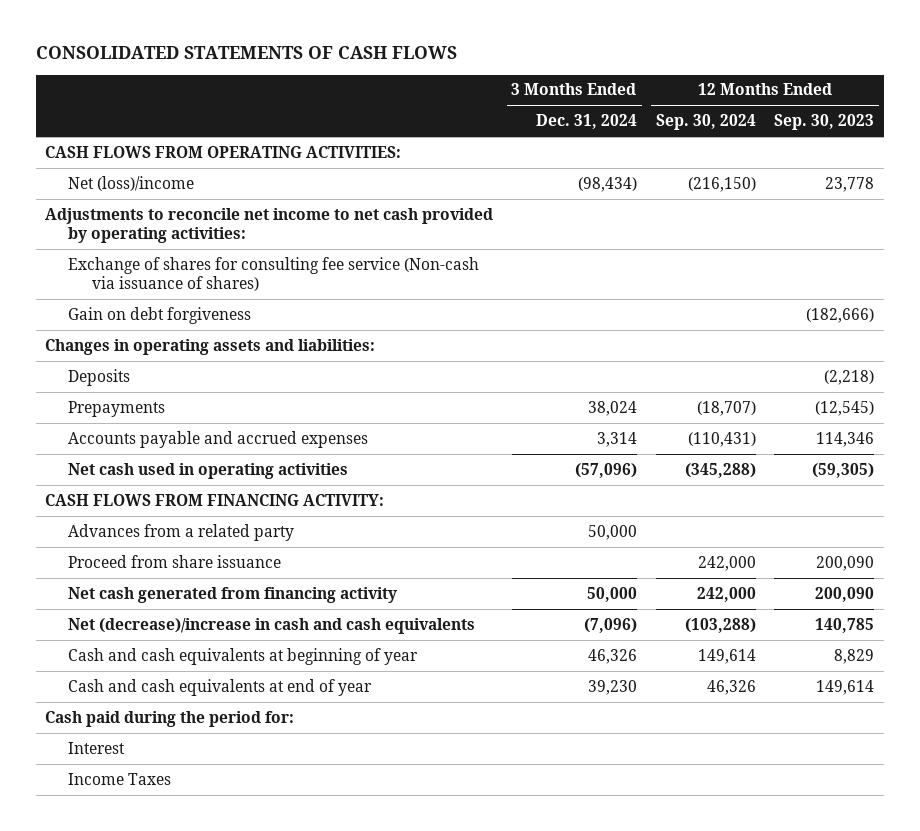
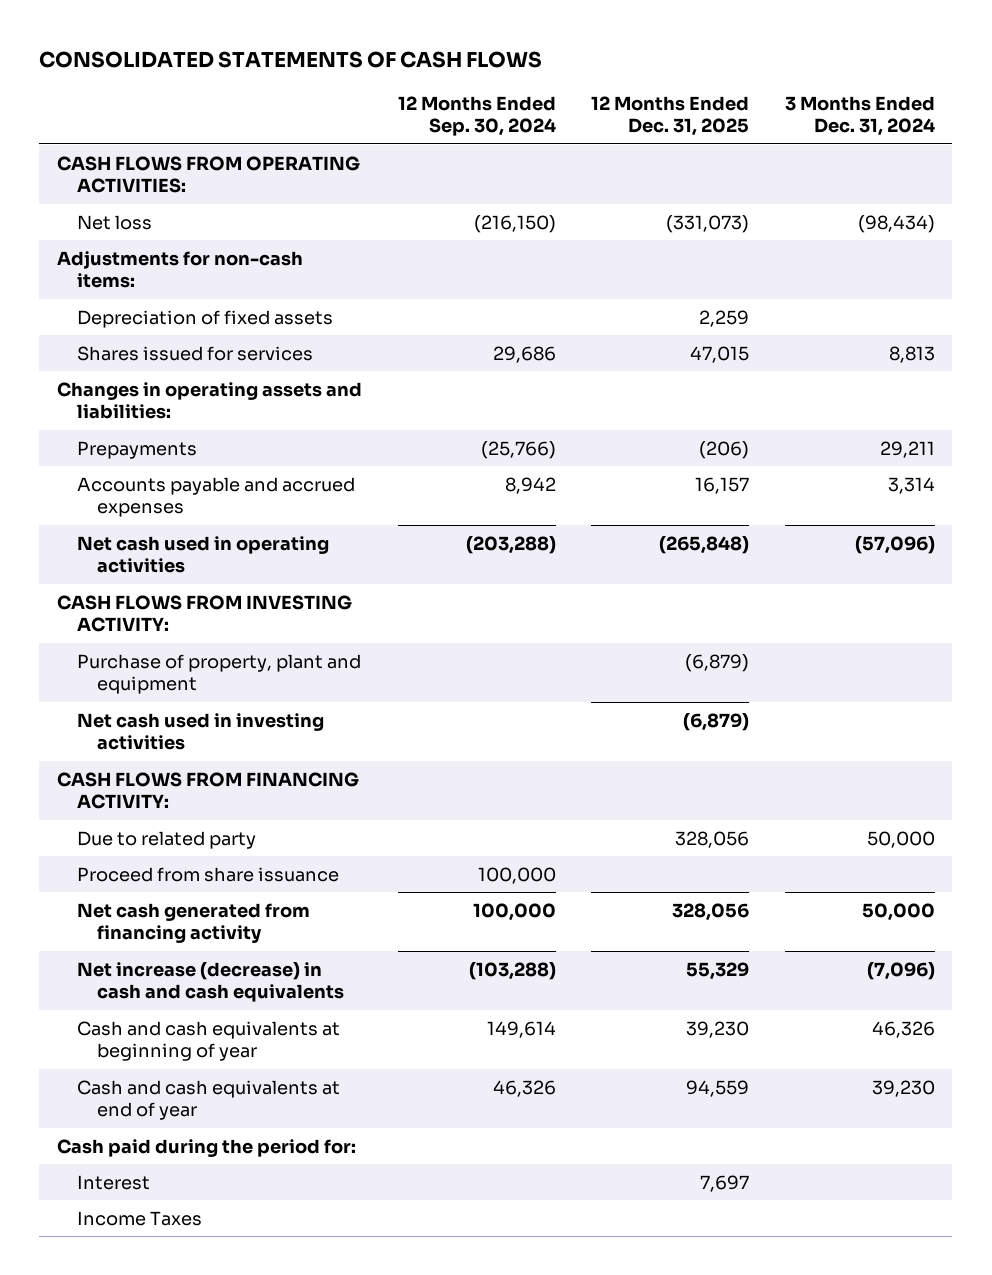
- | 3 Months Ended Dec. 31, 2024 | 12 Months Ended Sep. 30, 2024 | 12 Months Ended Sep. 30, 2023
+ | 12 Months Ended Sep. 30, 2024 | 12 Months Ended Dec. 31, 2025 | 3 Months Ended Dec. 31, 2024
- Net (loss)/income | (98,434) | (216,150) | 23,778
- Adjustments to reconcile net income to net cash provided by operating activities:
- Exchange of shares for consulting fee service (Non-cash via issuance of shares)
- Gain on debt forgiveness | | | (182,666)
+ Net loss | (216,150) | (331,073) | (98,434)
+ Adjustments for non-cash items:
+ Depreciation of fixed assets | | 2,259 |
+ Shares issued for services | 29,686 | 47,015 | 8,813
- Deposits | | | (2,218)
- Prepayments | 38,024 | (18,707) | (12,545)
- Accounts payable and accrued expenses | 3,314 | (110,431) | 114,346
- Net cash used in operating activities | (57,096) | (345,288) | (59,305)
+ Prepayments | (25,766) | (206) | 29,211
+ Accounts payable and accrued expenses | 8,942 | 16,157 | 3,314
+ Net cash used in operating activities | (203,288) | (265,848) | (57,096)
+ CASH FLOWS FROM INVESTING ACTIVITY:
+ Purchase of property, plant and equipment | | (6,879) |
+ Net cash used in investing activities | | (6,879) |
- Advances from a related party | 50,000 | |
- Proceed from share issuance | | 242,000 | 200,090
- Net cash generated from financing activity | 50,000 | 242,000 | 200,090
- Net (decrease)/increase in cash and cash equivalents | (7,096) | (103,288) | 140,785
+ Due to related party | | 328,056 | 50,000
+ Proceed from share issuance | 100,000 | |
+ Net cash generated from financing activity | 100,000 | 328,056 | 50,000
+ Net increase (decrease) in cash and cash equivalents | (103,288) | 55,329 | (7,096)

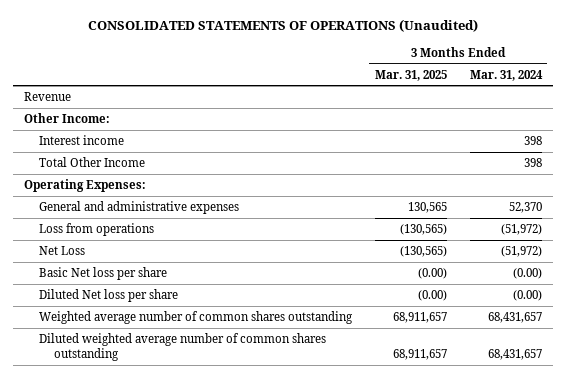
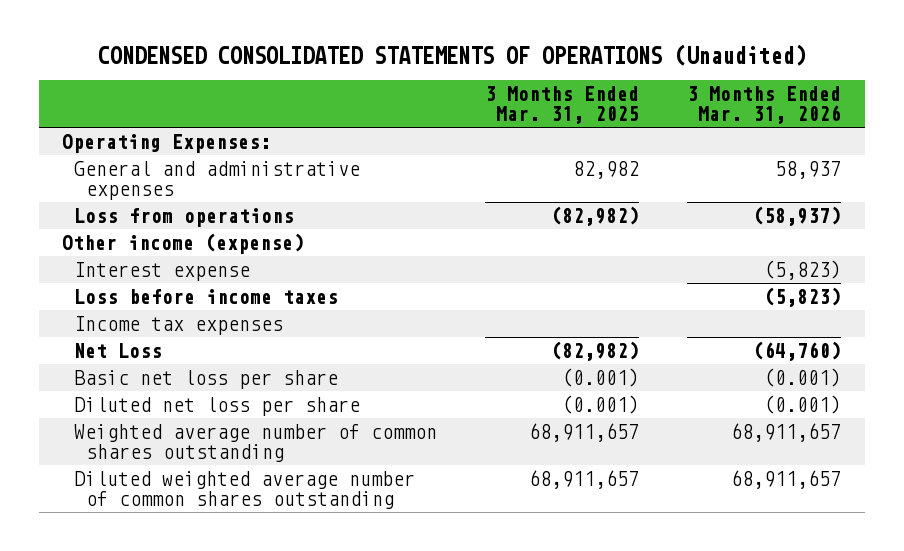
- CONSOLIDATED STATEMENTS OF OPERATIONS (Unaudited)
+ CONDENSED CONSOLIDATED STATEMENTS OF OPERATIONS (Unaudited)
- | 3 Months Ended Mar. 31, 2025 | 3 Months Ended Mar. 31, 2024
+ | 3 Months Ended Mar. 31, 2025 | 3 Months Ended Mar. 31, 2026
- Revenue
- Other Income:
- Interest income | | 398
- Total Other Income | | 398
- General and administrative expenses | 130,565 | 52,370
- Loss from operations | (130,565) | (51,972)
- Net Loss | (130,565) | (51,972)
- Basic Net loss per share | (0.00) | (0.00)
- Diluted Net loss per share | (0.00) | (0.00)
+ General and administrative expenses | 82,982 | 58,937
+ Loss from operations | (82,982) | (58,937)
+ Other income (expense)
+ Interest expense | | (5,823)
+ Loss before income taxes | | (5,823)
+ Income tax expenses
+ Net Loss | (82,982) | (64,760)
+ Basic net loss per share | (0.001) | (0.001)
+ Diluted net loss per share | (0.001) | (0.001)

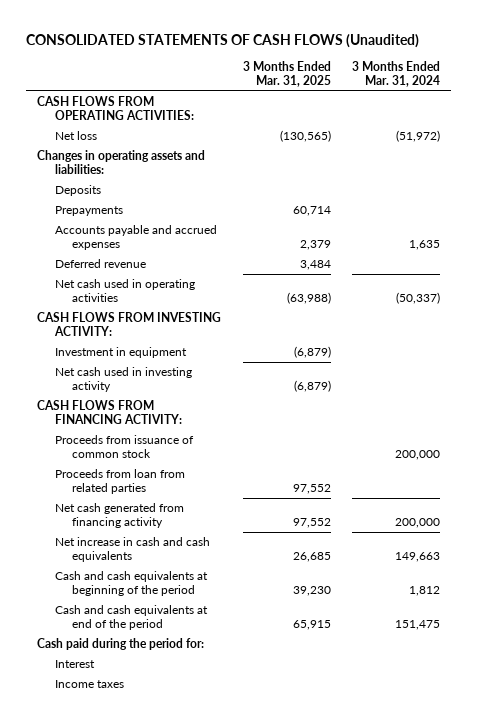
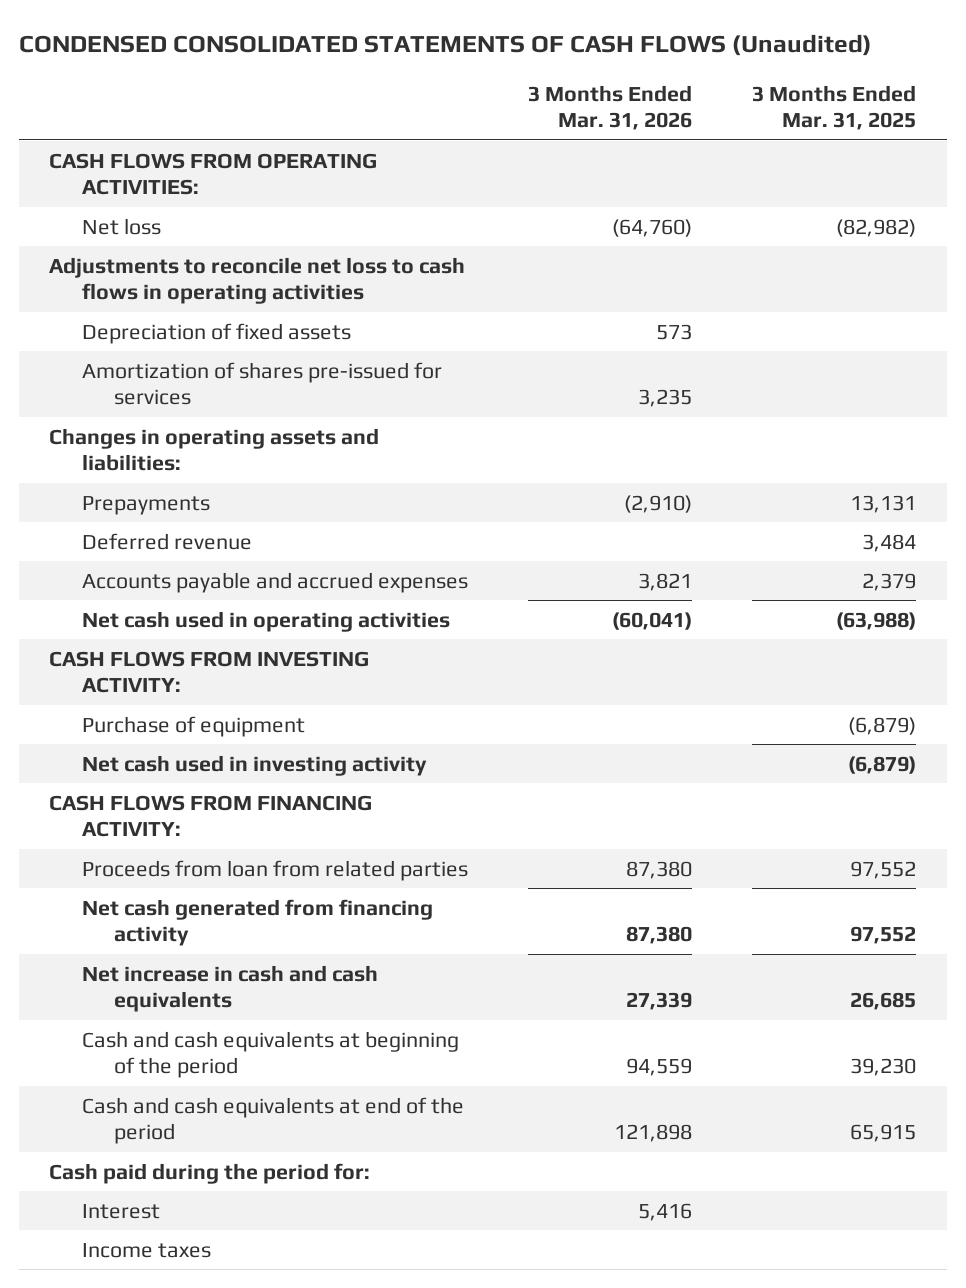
- CONSOLIDATED STATEMENTS OF CASH FLOWS (Unaudited)
+ CONDENSED CONSOLIDATED STATEMENTS OF CASH FLOWS (Unaudited)
- | 3 Months Ended Mar. 31, 2025 | 3 Months Ended Mar. 31, 2024
+ | 3 Months Ended Mar. 31, 2026 | 3 Months Ended Mar. 31, 2025
- Net loss | (130,565) | (51,972)
+ Net loss | (64,760) | (82,982)
+ Adjustments to reconcile net loss to cash flows in operating activities
+ Depreciation of fixed assets | 573 |
+ Amortization of shares pre-issued for services | 3,235 |
- Deposits
- Prepayments | 60,714 |
+ Prepayments | (2,910) | 13,131
moved down: Accounts payable and accrued expenses | 3,821 | 2,379
- Investment in equipment | (6,879) |
+ Purchase of equipment | | (6,879)
- Proceeds from issuance of common stock | | 200,000

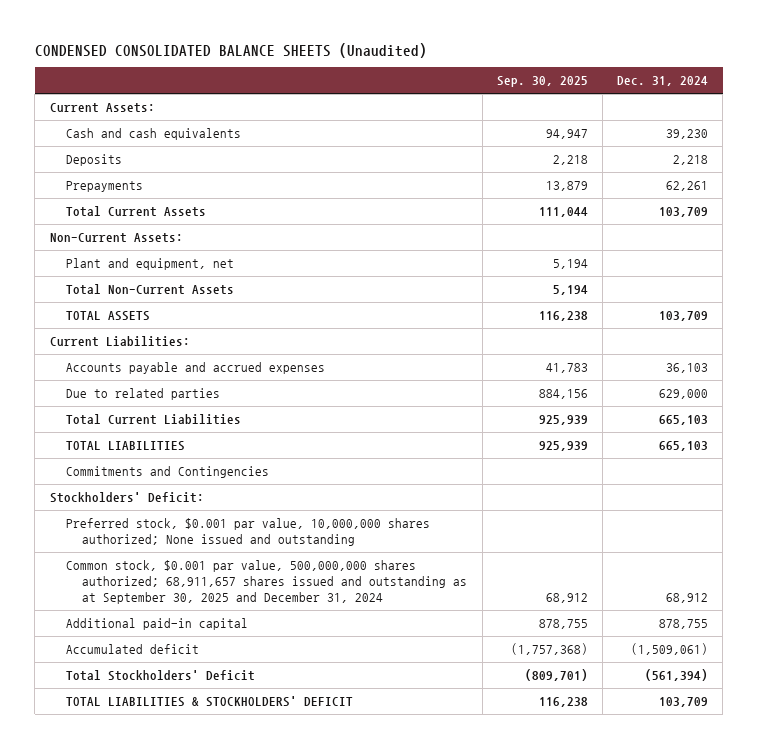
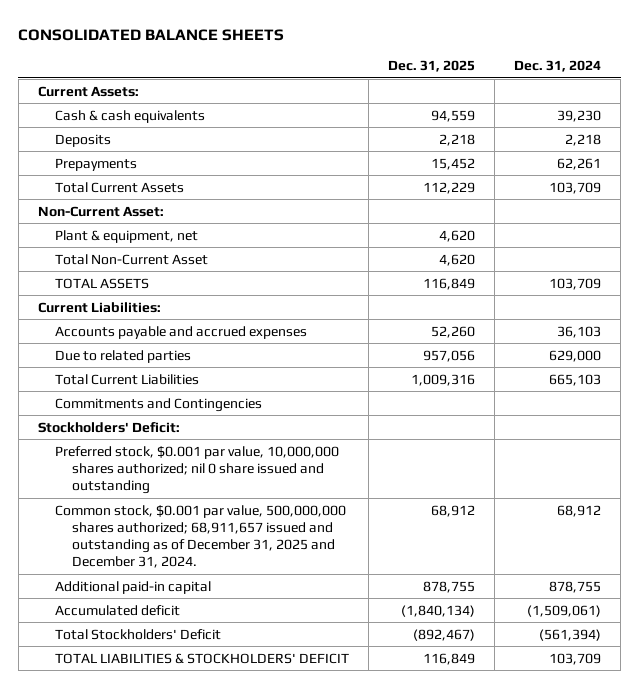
- CONDENSED CONSOLIDATED BALANCE SHEETS (Unaudited)
+ CONSOLIDATED BALANCE SHEETS
- | Sep. 30, 2025 | Dec. 31, 2024
+ | Dec. 31, 2025 | Dec. 31, 2024
- Cash and cash equivalents | 94,947 | 39,230
+ Cash & cash equivalents | 94,559 | 39,230
- Non-Current Assets:
- Plant and equipment, net | 5,194 |
- Total Non-Current Assets | 5,194 |
+ Non-Current Asset:
+ Plant & equipment, net | 4,620 |
+ Total Non-Current Asset | 4,620 |
- TOTAL LIABILITIES | 925,939 | 665,103
- Preferred stock, $0.001 par value, 10,000,000 shares authorized; None issued and outstanding
- Common stock, $0.001 par value, 500,000,000 shares authorized; 68,911,657 shares issued and outstanding as at September 30, 2025 and December 31, 2024 | 68,912 | 68,912
+ Preferred stock, $0.001 par value, 10,000,000 shares authorized; nil 0 share issued and outstanding
+ Common stock, $0.001 par value, 500,000,000 shares authorized; 68,911,657 issued and outstanding as of December 31, 2025 and December 31, 2024. | 68,912 | 68,912

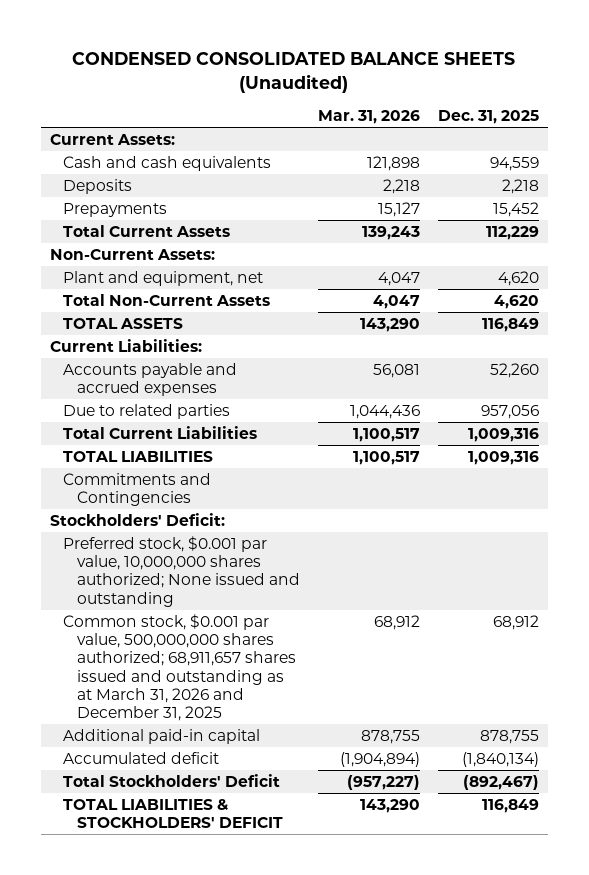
- CONSOLIDATED BALANCE SHEETS
+ CONDENSED CONSOLIDATED BALANCE SHEETS (Unaudited)
- | Dec. 31, 2025 | Dec. 31, 2024
+ | Mar. 31, 2026 | Dec. 31, 2025
- Cash & cash equivalents | 94,559 | 39,230
+ Cash and cash equivalents | 121,898 | 94,559
- Non-Current Asset:
- Plant & equipment, net | 4,620 |
- Total Non-Current Asset | 4,620 |
+ Non-Current Assets:
+ Plant and equipment, net | 4,047 | 4,620
+ Total Non-Current Assets | 4,047 | 4,620
+ TOTAL LIABILITIES | 1,100,517 | 1,009,316
- Preferred stock, $0.001 par value, 10,000,000 shares authorized; nil 0 share issued and outstanding
- Common stock, $0.001 par value, 500,000,000 shares authorized; 68,911,657 issued and outstanding as of December 31, 2025 and December 31, 2024. | 68,912 | 68,912
+ Preferred stock, $0.001 par value, 10,000,000 shares authorized; None issued and outstanding
+ Common stock, $0.001 par value, 500,000,000 shares authorized; 68,911,657 shares issued and outstanding as at March 31, 2026 and December 31, 2025 | 68,912 | 68,912

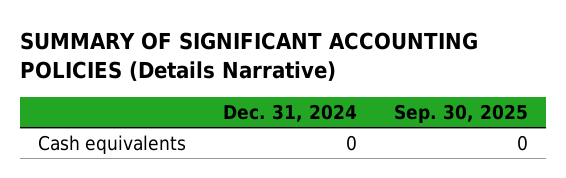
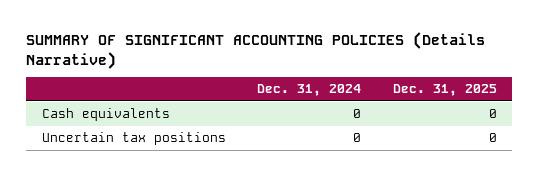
- | Dec. 31, 2024 | Sep. 30, 2025
+ | Dec. 31, 2024 | Dec. 31, 2025
+ Uncertain tax positions | 0 | 0

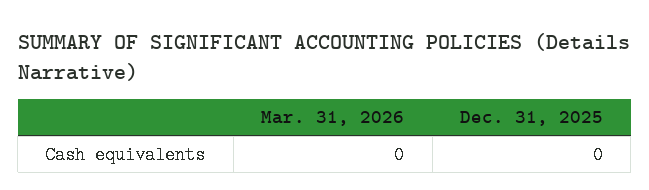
- | Dec. 31, 2024 | Dec. 31, 2025
+ | Mar. 31, 2026 | Dec. 31, 2025
- Uncertain tax positions | 0 | 0

